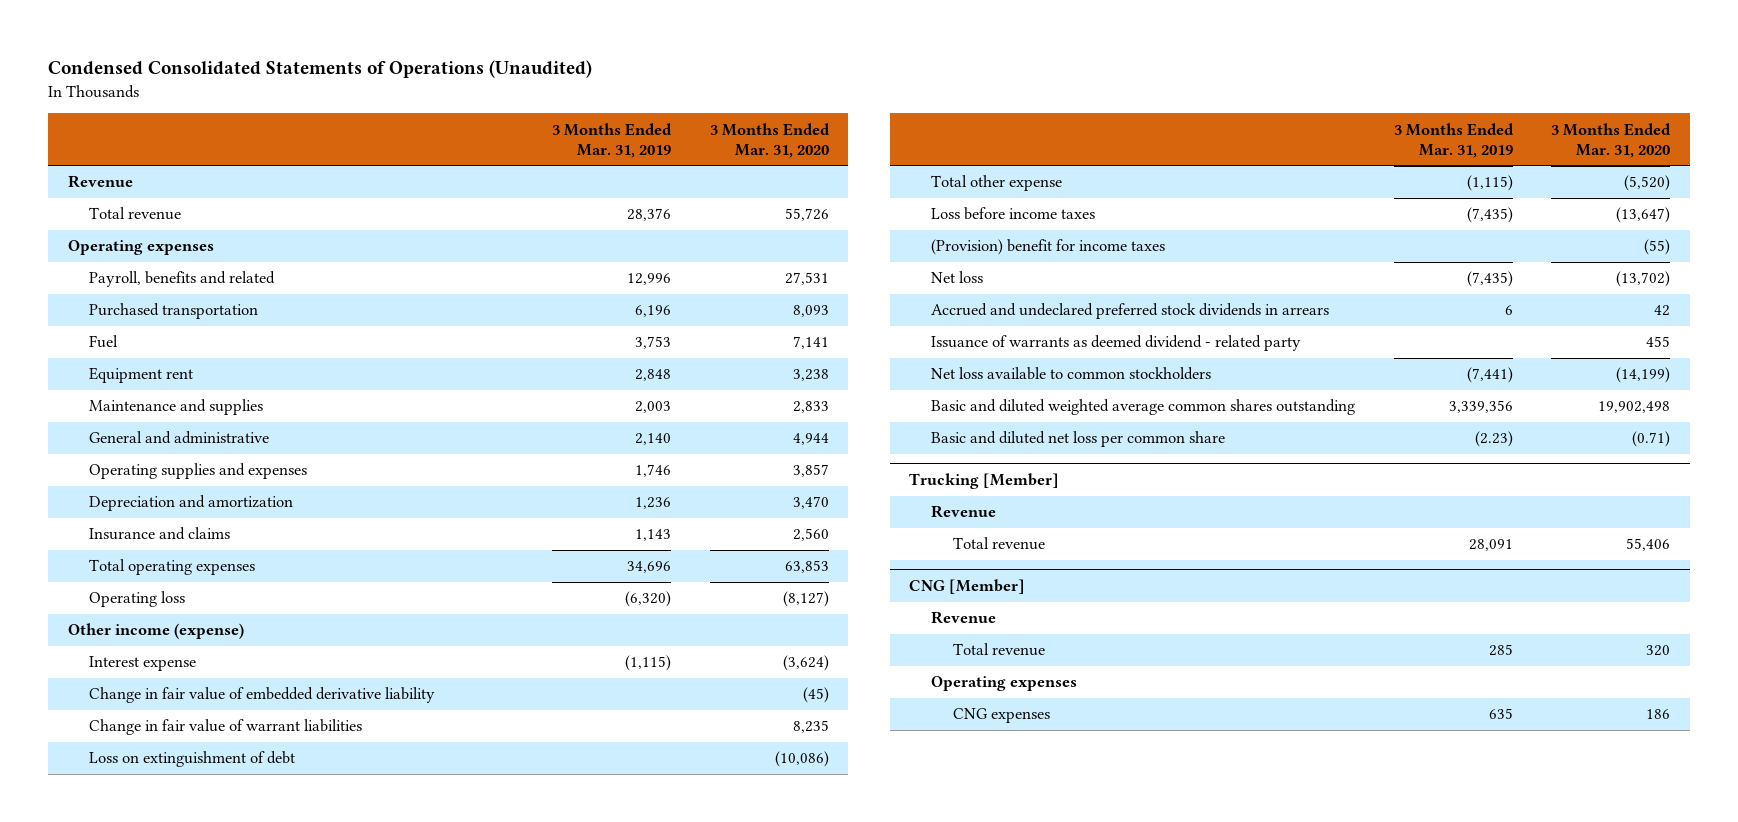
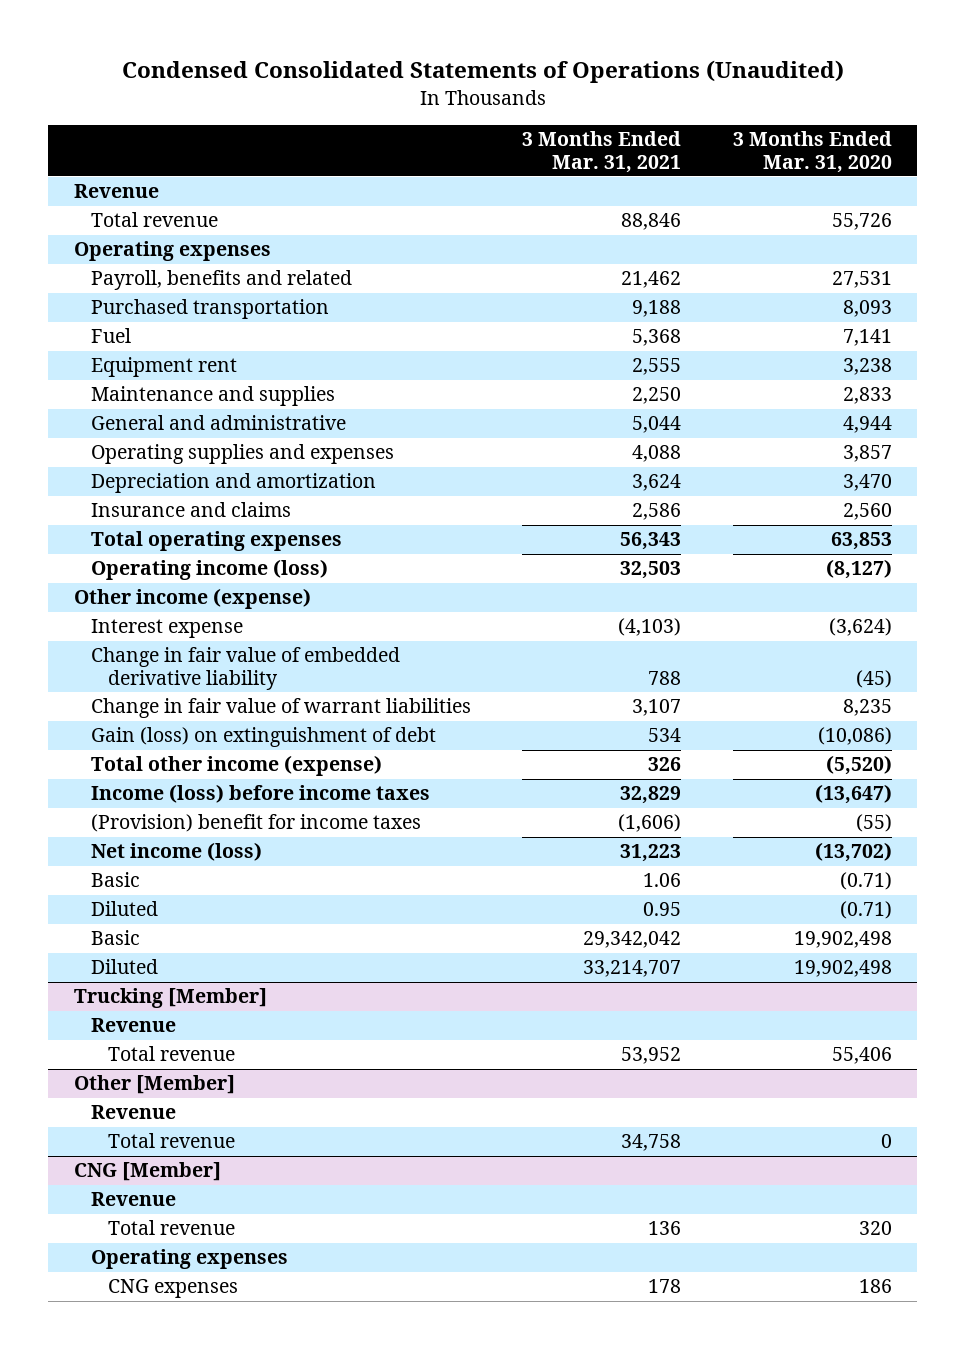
- | 3 Months Ended Mar. 31, 2019 | 3 Months Ended Mar. 31, 2020
+ | 3 Months Ended Mar. 31, 2021 | 3 Months Ended Mar. 31, 2020
- Operating loss | (6,320) | (8,127)
+ Operating income (loss) | 32,503 | (8,127)
- Loss on extinguishment of debt | | (10,086)
- Total other expense | (1,115) | (5,520)
- Loss before income taxes | (7,435) | (13,647)
+ Gain (loss) on extinguishment of debt | 534 | (10,086)
+ Total other income (expense) | 326 | (5,520)
+ Income (loss) before income taxes | 32,829 | (13,647)
- Net loss | (7,435) | (13,702)
- Accrued and undeclared preferred stock dividends in arrears | 6 | 42
- Issuance of warrants as deemed dividend - related party | | 455
- Net loss available to common stockholders | (7,441) | (14,199)
- Basic and diluted weighted average common shares outstanding | 3,339,356 | 19,902,498
- Basic and diluted net loss per common share | (2.23) | (0.71)
+ Net income (loss) | 31,223 | (13,702)
+ Basic | 1.06 | (0.71)
+ Diluted | 0.95 | (0.71)
+ Basic | 29,342,042 | 19,902,498
+ Diluted | 33,214,707 | 19,902,498
+ Other [Member]
+ Revenue
+ Total revenue | 34,758 | 0

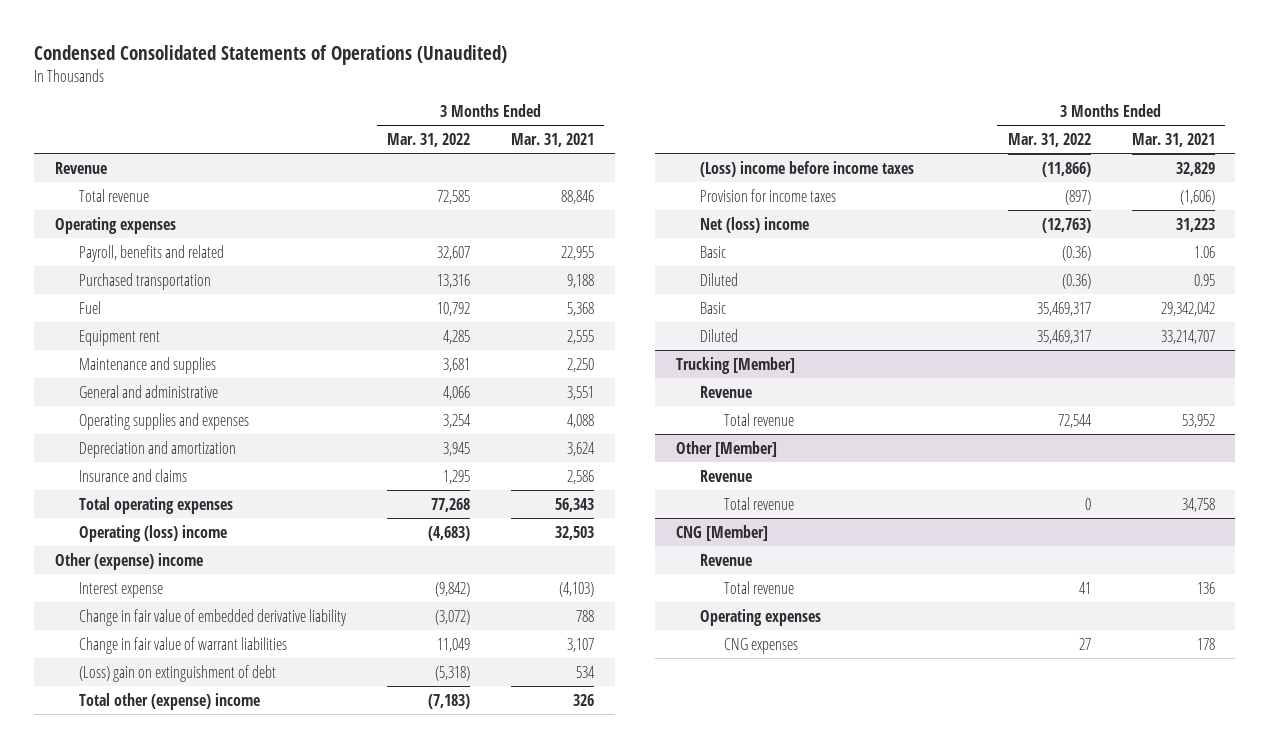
- | 3 Months Ended Mar. 31, 2021 | 3 Months Ended Mar. 31, 2020
+ | 3 Months Ended Mar. 31, 2022 | 3 Months Ended Mar. 31, 2021
- Payroll, benefits and related | 21,462 | 27,531
+ Payroll, benefits and related | 32,607 | 22,955
- General and administrative | 5,044 | 4,944
+ General and administrative | 4,066 | 3,551
- Operating income (loss) | 32,503 | (8,127)
- Other income (expense)
+ Operating (loss) income | (4,683) | 32,503
+ Other (expense) income
- Gain (loss) on extinguishment of debt | 534 | (10,086)
- Total other income (expense) | 326 | (5,520)
- Income (loss) before income taxes | 32,829 | (13,647)
- (Provision) benefit for income taxes | (1,606) | (55)
- Net income (loss) | 31,223 | (13,702)
+ (Loss) gain on extinguishment of debt | (5,318) | 534
+ Total other (expense) income | (7,183) | 326
+ (Loss) income before income taxes | (11,866) | 32,829
+ Provision for income taxes | (897) | (1,606)
+ Net (loss) income | (12,763) | 31,223

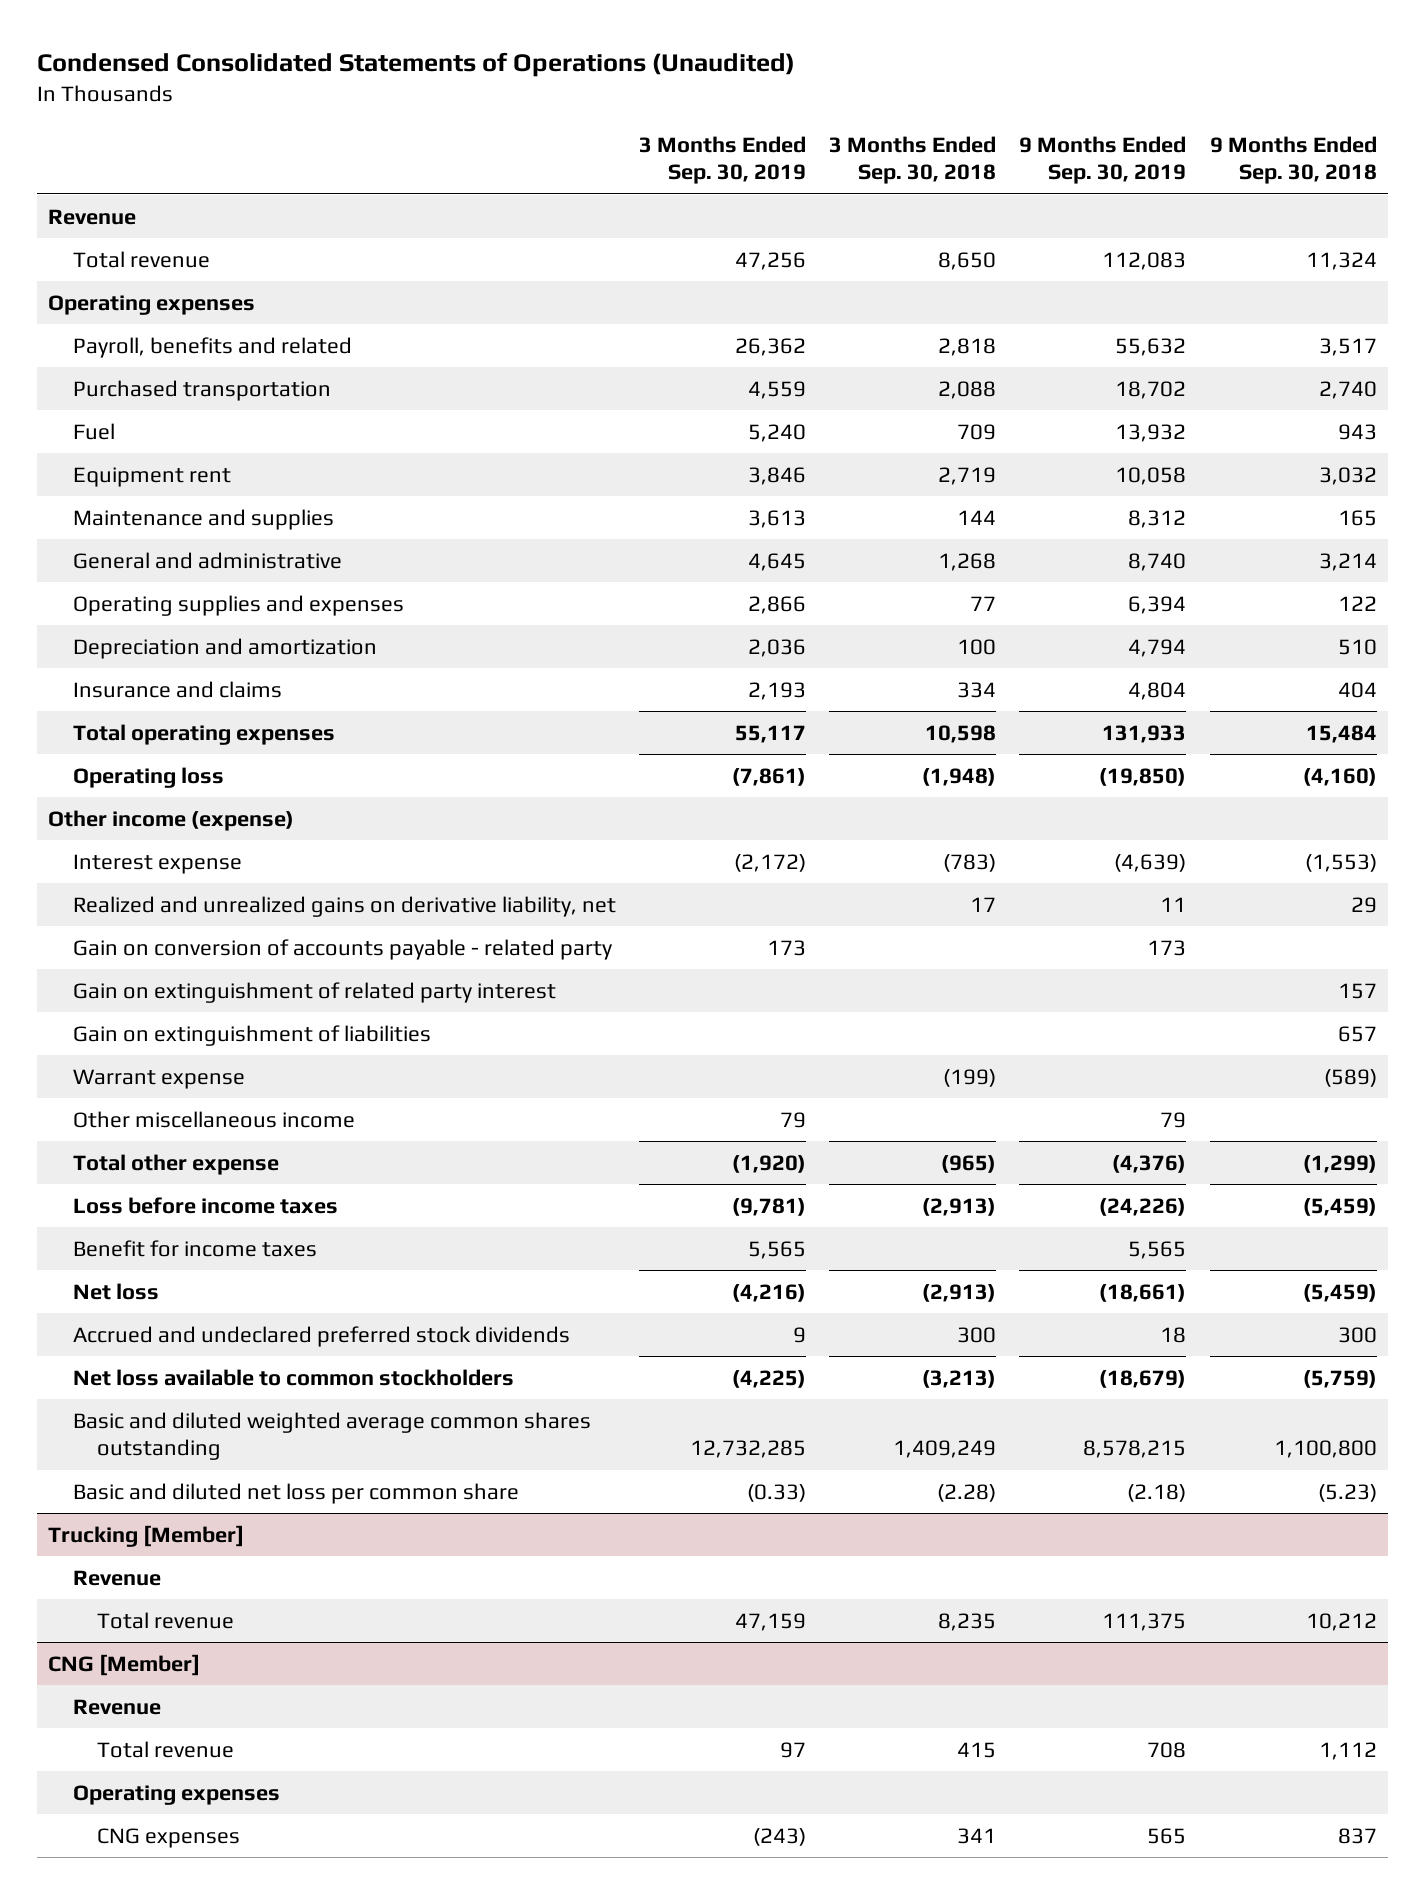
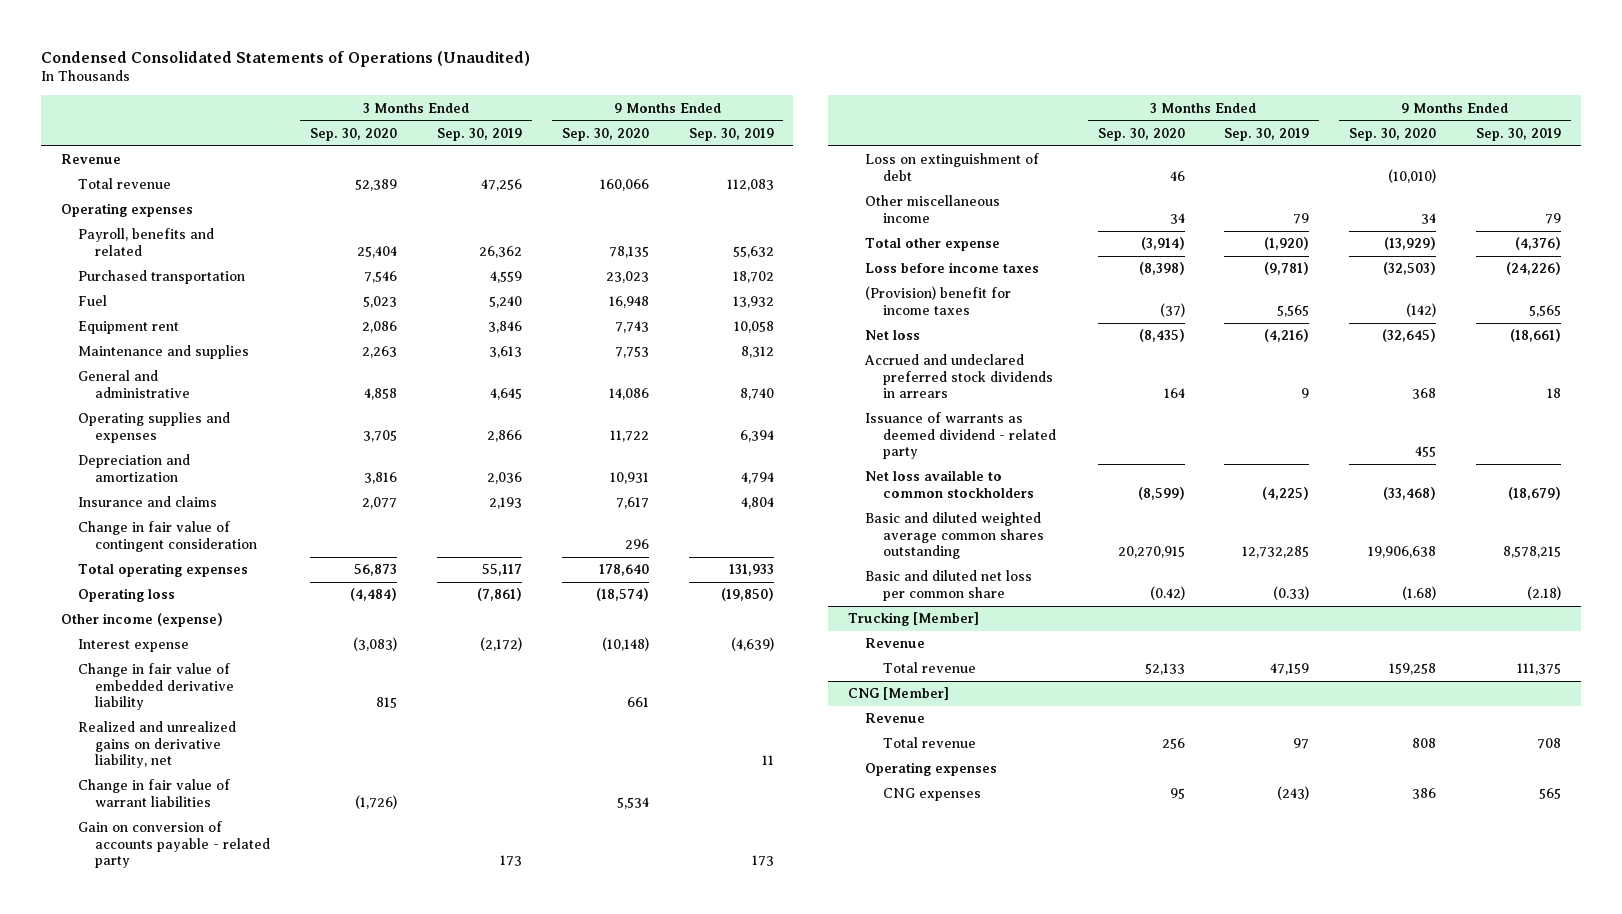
- | 3 Months Ended Sep. 30, 2019 | 3 Months Ended Sep. 30, 2018 | 9 Months Ended Sep. 30, 2019 | 9 Months Ended Sep. 30, 2018
+ | 3 Months Ended Sep. 30, 2020 | 3 Months Ended Sep. 30, 2019 | 9 Months Ended Sep. 30, 2020 | 9 Months Ended Sep. 30, 2019
+ Change in fair value of contingent consideration | | | 296 |
+ Change in fair value of embedded derivative liability | 815 | | 661 |
+ Change in fair value of warrant liabilities | (1,726) | | 5,534 |
- Gain on extinguishment of related party interest | | | | 157
- Gain on extinguishment of liabilities | | | | 657
- Warrant expense | | (199) | | (589)
+ Loss on extinguishment of debt | 46 | | (10,010) |
- Benefit for income taxes | 5,565 | | 5,565 |
+ (Provision) benefit for income taxes | (37) | 5,565 | (142) | 5,565
- Accrued and undeclared preferred stock dividends | 9 | 300 | 18 | 300
+ Accrued and undeclared preferred stock dividends in arrears | 164 | 9 | 368 | 18
+ Issuance of warrants as deemed dividend - related party | | | 455 |

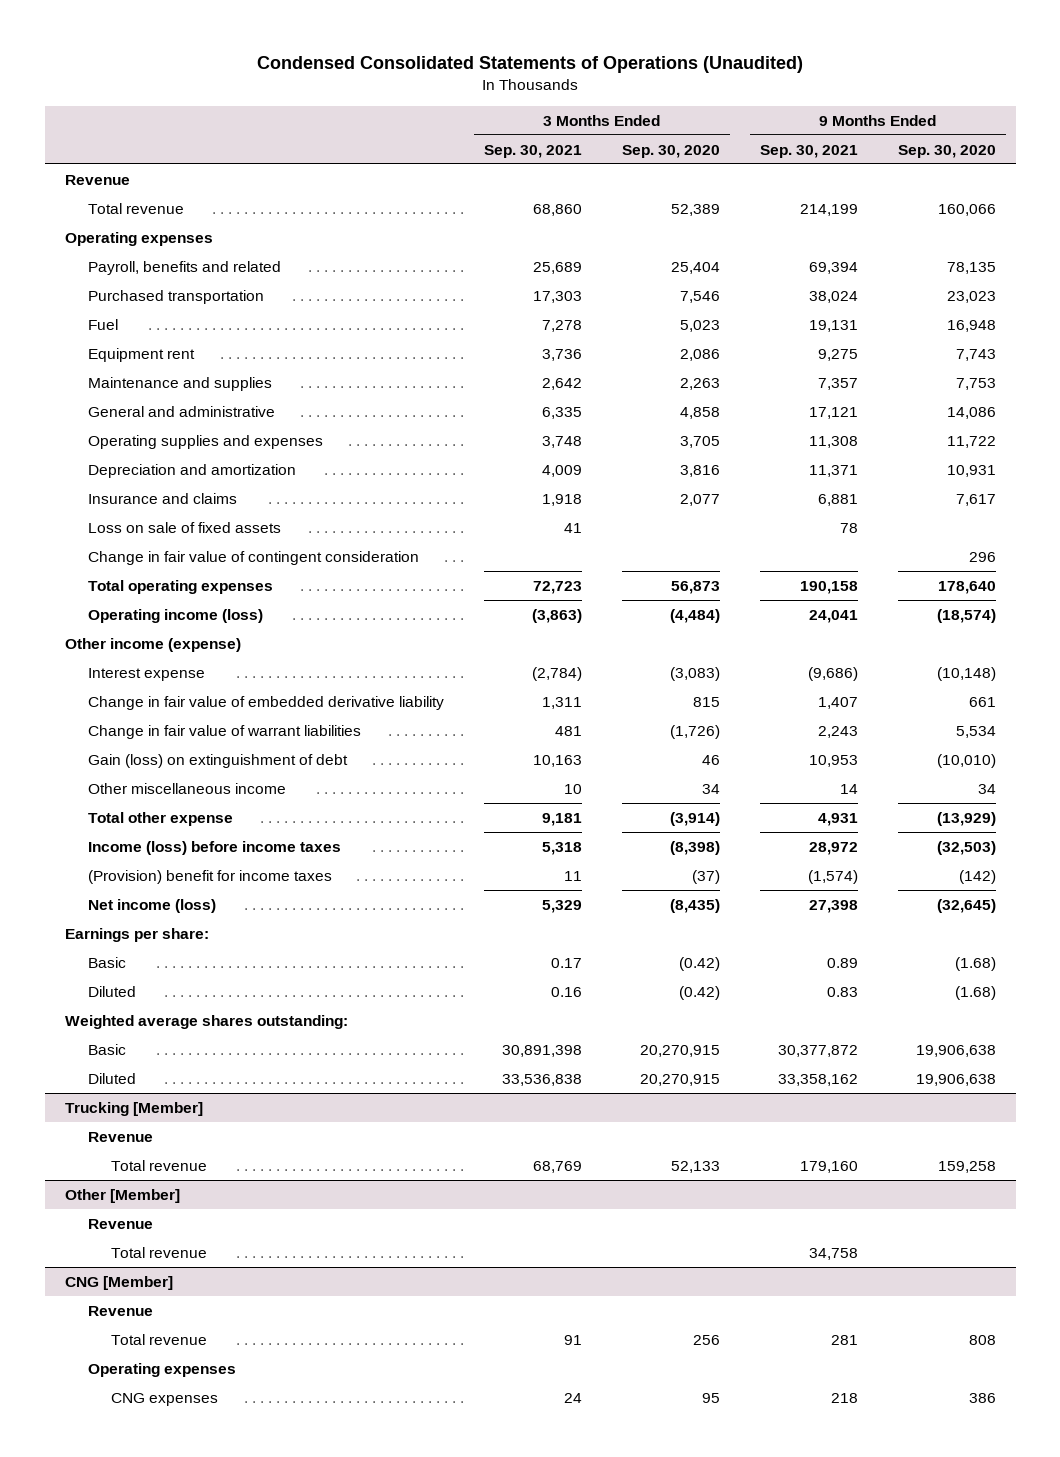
- | 3 Months Ended Sep. 30, 2020 | 3 Months Ended Sep. 30, 2019 | 9 Months Ended Sep. 30, 2020 | 9 Months Ended Sep. 30, 2019
+ | 3 Months Ended Sep. 30, 2021 | 3 Months Ended Sep. 30, 2020 | 9 Months Ended Sep. 30, 2021 | 9 Months Ended Sep. 30, 2020
+ Loss on sale of fixed assets | 41 | | 78 |
- Operating loss | (4,484) | (7,861) | (18,574) | (19,850)
+ Operating income (loss) | (3,863) | (4,484) | 24,041 | (18,574)
- Realized and unrealized gains on derivative liability, net | | | | 11
- Gain on conversion of accounts payable - related party | | 173 | | 173
- Loss on extinguishment of debt | 46 | | (10,010) |
+ Gain (loss) on extinguishment of debt | 10,163 | 46 | 10,953 | (10,010)
- Loss before income taxes | (8,398) | (9,781) | (32,503) | (24,226)
+ Income (loss) before income taxes | 5,318 | (8,398) | 28,972 | (32,503)
- Net loss | (8,435) | (4,216) | (32,645) | (18,661)
- Accrued and undeclared preferred stock dividends in arrears | 164 | 9 | 368 | 18
- Issuance of warrants as deemed dividend - related party | | | 455 |
- Net loss available to common stockholders | (8,599) | (4,225) | (33,468) | (18,679)
- Basic and diluted weighted average common shares outstanding | 20,270,915 | 12,732,285 | 19,906,638 | 8,578,215
- Basic and diluted net loss per common share | (0.42) | (0.33) | (1.68) | (2.18)
+ Net income (loss) | 5,329 | (8,435) | 27,398 | (32,645)
+ Earnings per share:
+ Basic | 0.17 | (0.42) | 0.89 | (1.68)
+ Diluted | 0.16 | (0.42) | 0.83 | (1.68)
+ Weighted average shares outstanding:
+ Basic | 30,891,398 | 20,270,915 | 30,377,872 | 19,906,638
+ Diluted | 33,536,838 | 20,270,915 | 33,358,162 | 19,906,638
+ Other [Member]
+ Revenue
+ Total revenue | | | 34,758 |

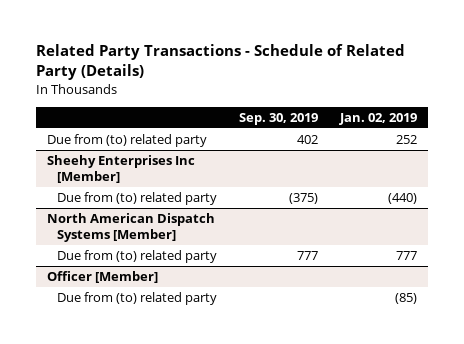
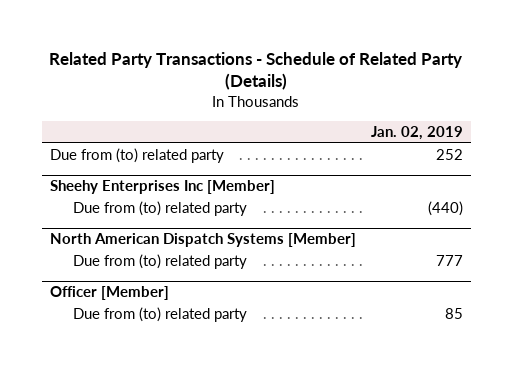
- | Sep. 30, 2019 | Jan. 02, 2019
+ | Jan. 02, 2019
@ Officer [Member]
- Due from (to) related party | | (85)
+ Due from (to) related party | 85

